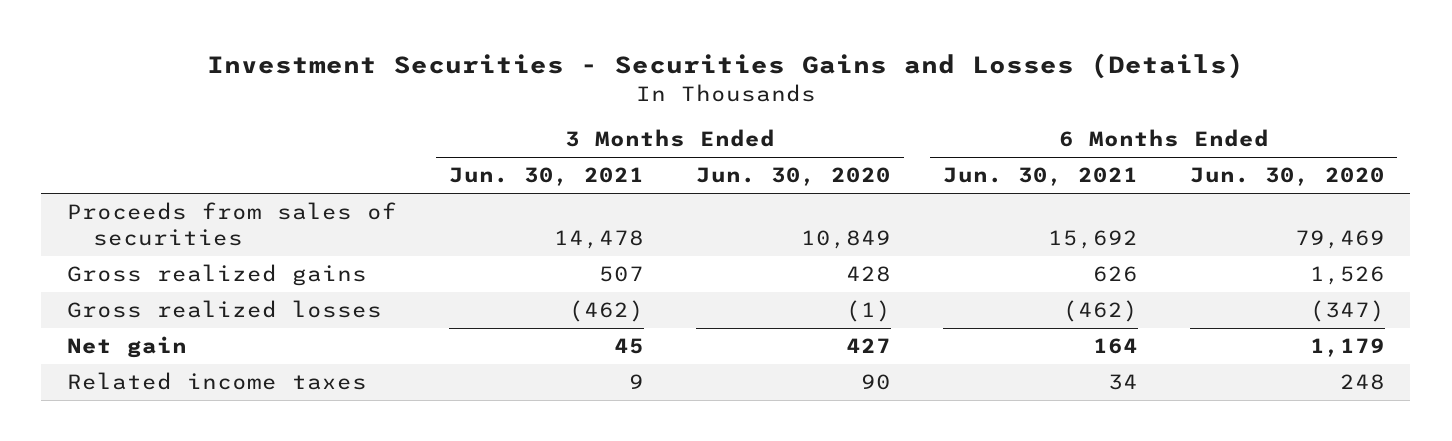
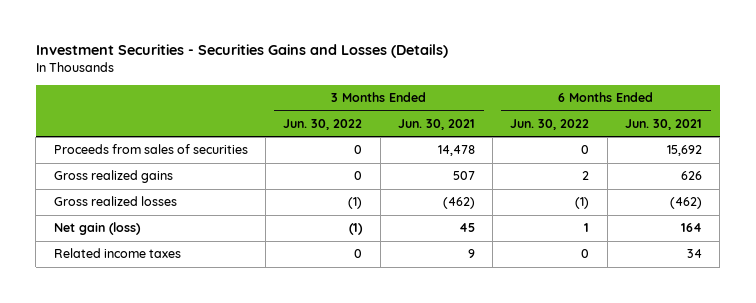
- | 3 Months Ended Jun. 30, 2021 | 3 Months Ended Jun. 30, 2020 | 6 Months Ended Jun. 30, 2021 | 6 Months Ended Jun. 30, 2020
+ | 3 Months Ended Jun. 30, 2022 | 3 Months Ended Jun. 30, 2021 | 6 Months Ended Jun. 30, 2022 | 6 Months Ended Jun. 30, 2021
- Net gain | 45 | 427 | 164 | 1,179
+ Net gain (loss) | (1) | 45 | 1 | 164

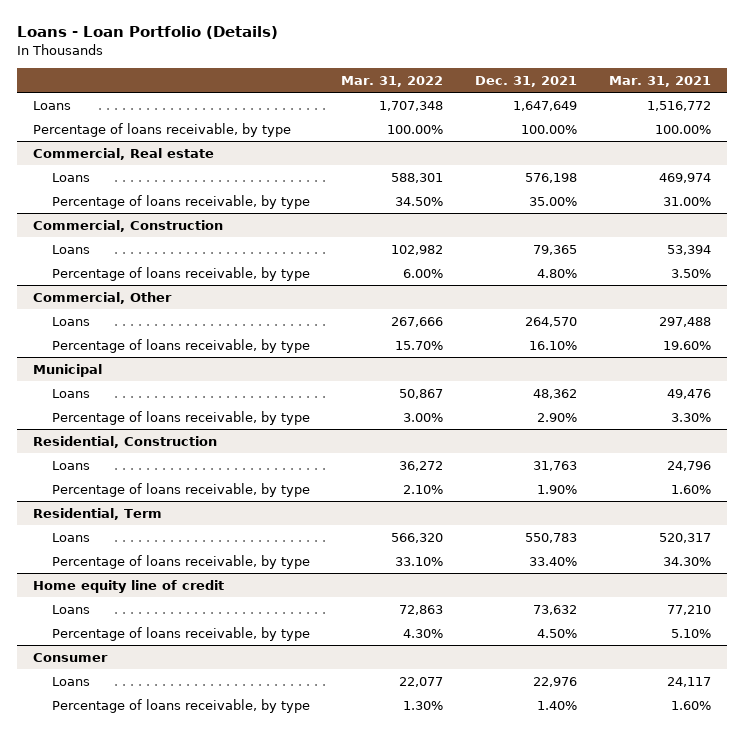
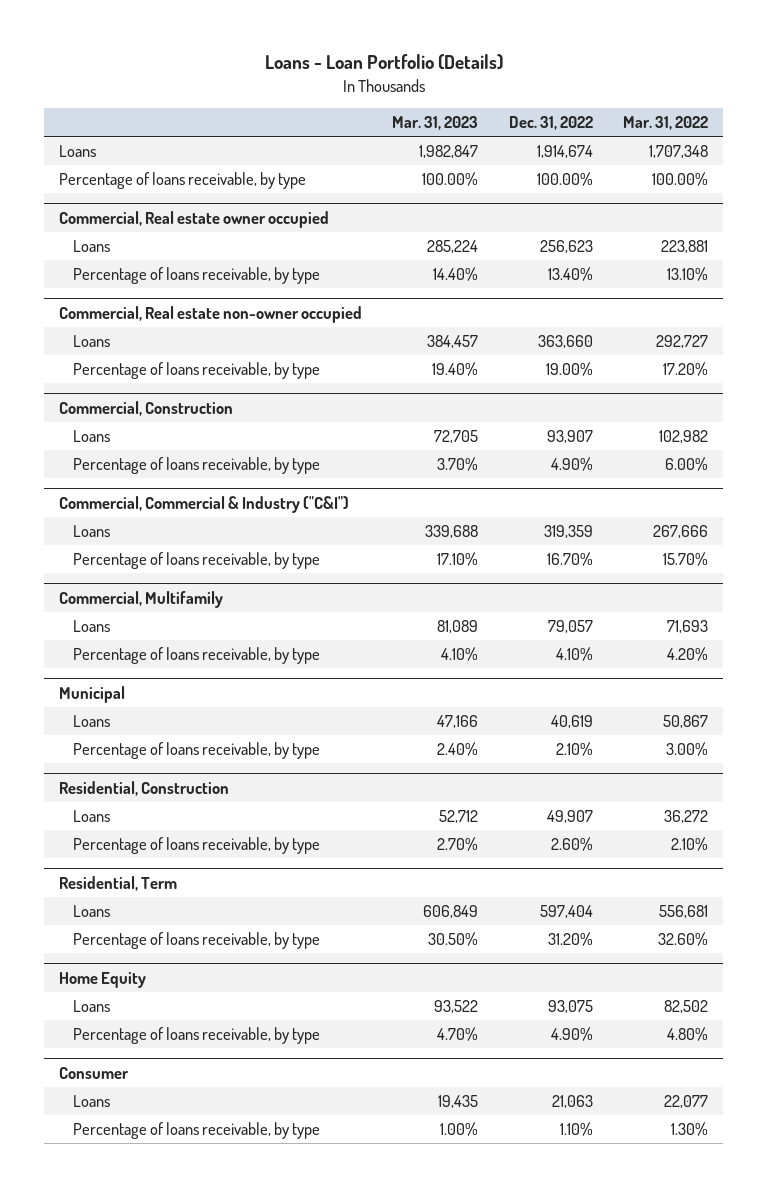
- | Mar. 31, 2022 | Dec. 31, 2021 | Mar. 31, 2021
+ | Mar. 31, 2023 | Dec. 31, 2022 | Mar. 31, 2022
- Commercial, Real estate
- Loans | 588,301 | 576,198 | 469,974
- Percentage of loans receivable, by type | 34.50% | 35.00% | 31.00%
+ Commercial, Real estate owner occupied
+ Loans | 285,224 | 256,623 | 223,881
+ Percentage of loans receivable, by type | 14.40% | 13.40% | 13.10%
+ Commercial, Real estate non-owner occupied
+ Loans | 384,457 | 363,660 | 292,727
+ Percentage of loans receivable, by type | 19.40% | 19.00% | 17.20%
- Commercial, Other
+ Commercial, Commercial & Industry ("C&I")
+ Commercial, Multifamily
+ Loans | 81,089 | 79,057 | 71,693
+ Percentage of loans receivable, by type | 4.10% | 4.10% | 4.20%
@ Residential, Term
- Loans | 566,320 | 550,783 | 520,317
- Percentage of loans receivable, by type | 33.10% | 33.40% | 34.30%
- Home equity line of credit
- Loans | 72,863 | 73,632 | 77,210
- Percentage of loans receivable, by type | 4.30% | 4.50% | 5.10%
@ Residential, Term
+ Loans | 606,849 | 597,404 | 556,681
+ Percentage of loans receivable, by type | 30.50% | 31.20% | 32.60%
+ Home Equity
+ Loans | 93,522 | 93,075 | 82,502
+ Percentage of loans receivable, by type | 4.70% | 4.90% | 4.80%

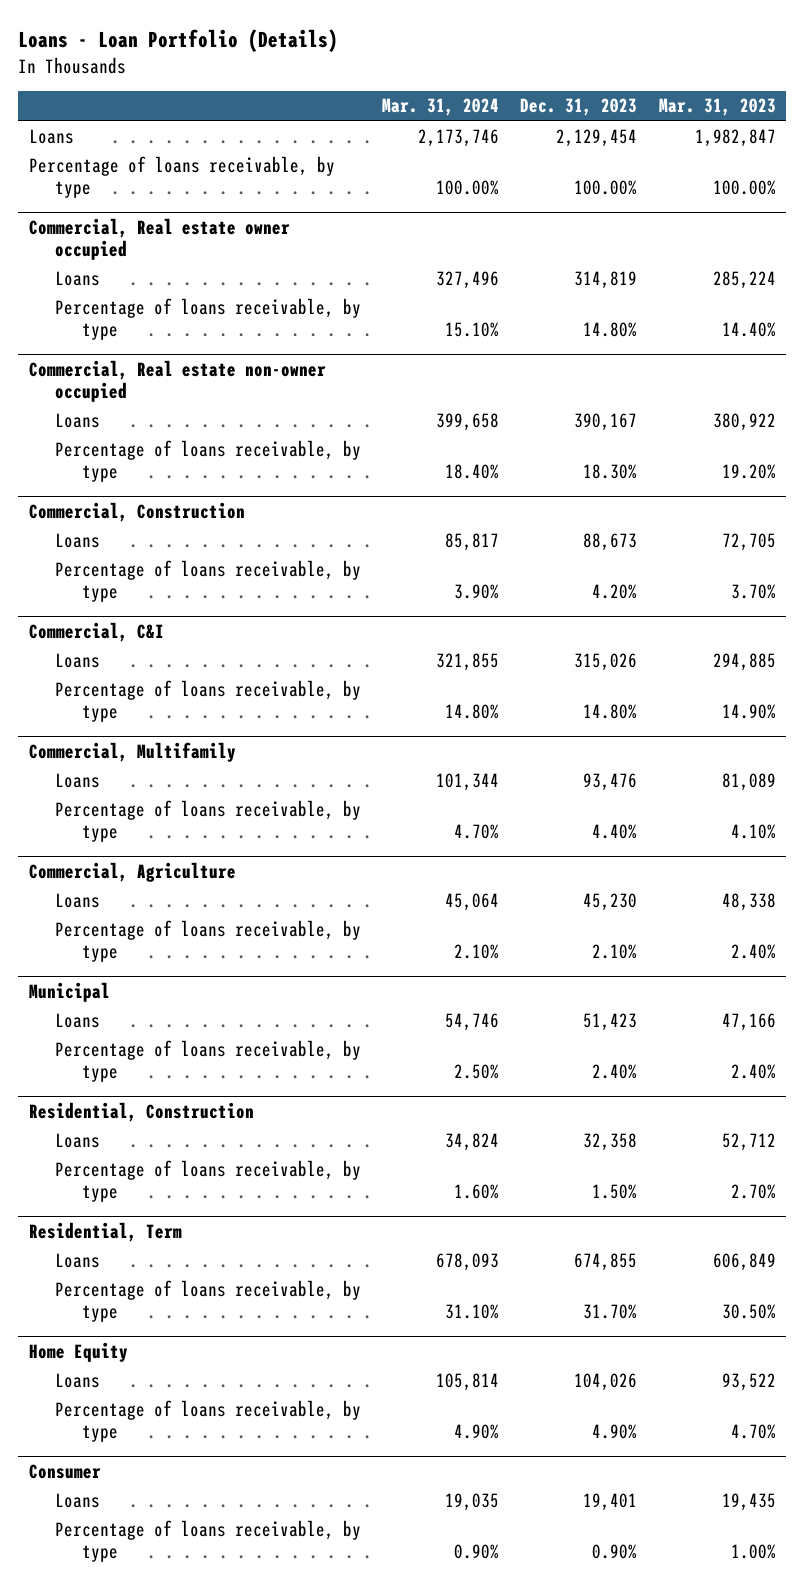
- | Mar. 31, 2023 | Dec. 31, 2022 | Mar. 31, 2022
+ | Mar. 31, 2024 | Dec. 31, 2023 | Mar. 31, 2023
@ Commercial, Real estate non-owner occupied
- Loans | 384,457 | 363,660 | 292,727
- Percentage of loans receivable, by type | 19.40% | 19.00% | 17.20%
+ Loans | 399,658 | 390,167 | 380,922
+ Percentage of loans receivable, by type | 18.40% | 18.30% | 19.20%
- Commercial, Commercial & Industry ("C&I")
- Loans | 339,688 | 319,359 | 267,666
- Percentage of loans receivable, by type | 17.10% | 16.70% | 15.70%
+ Commercial, C&I
+ Loans | 321,855 | 315,026 | 294,885
+ Percentage of loans receivable, by type | 14.80% | 14.80% | 14.90%
+ Commercial, Agriculture
+ Loans | 45,064 | 45,230 | 48,338
+ Percentage of loans receivable, by type | 2.10% | 2.10% | 2.40%

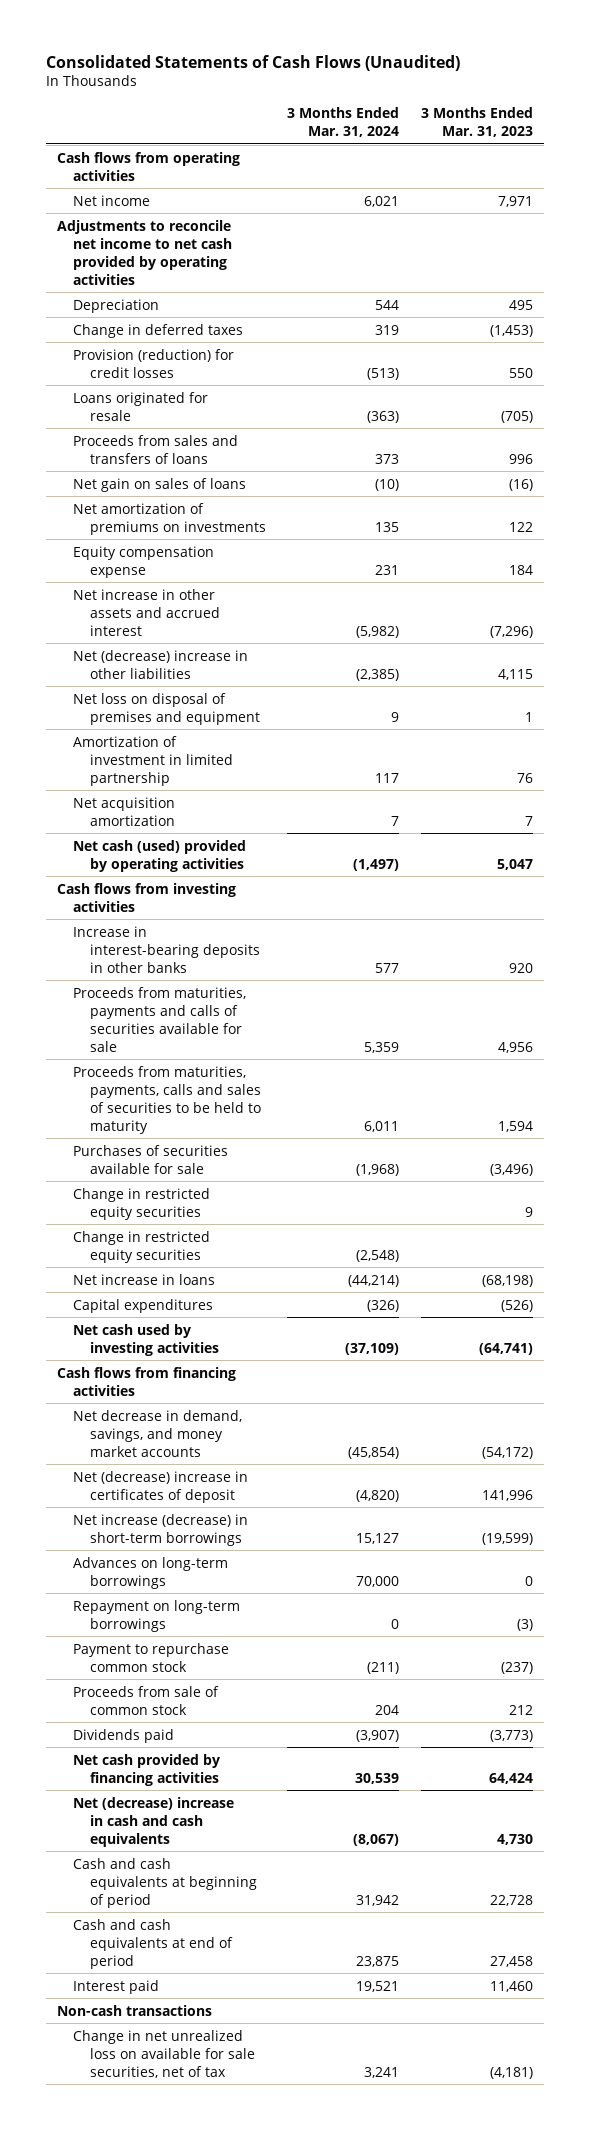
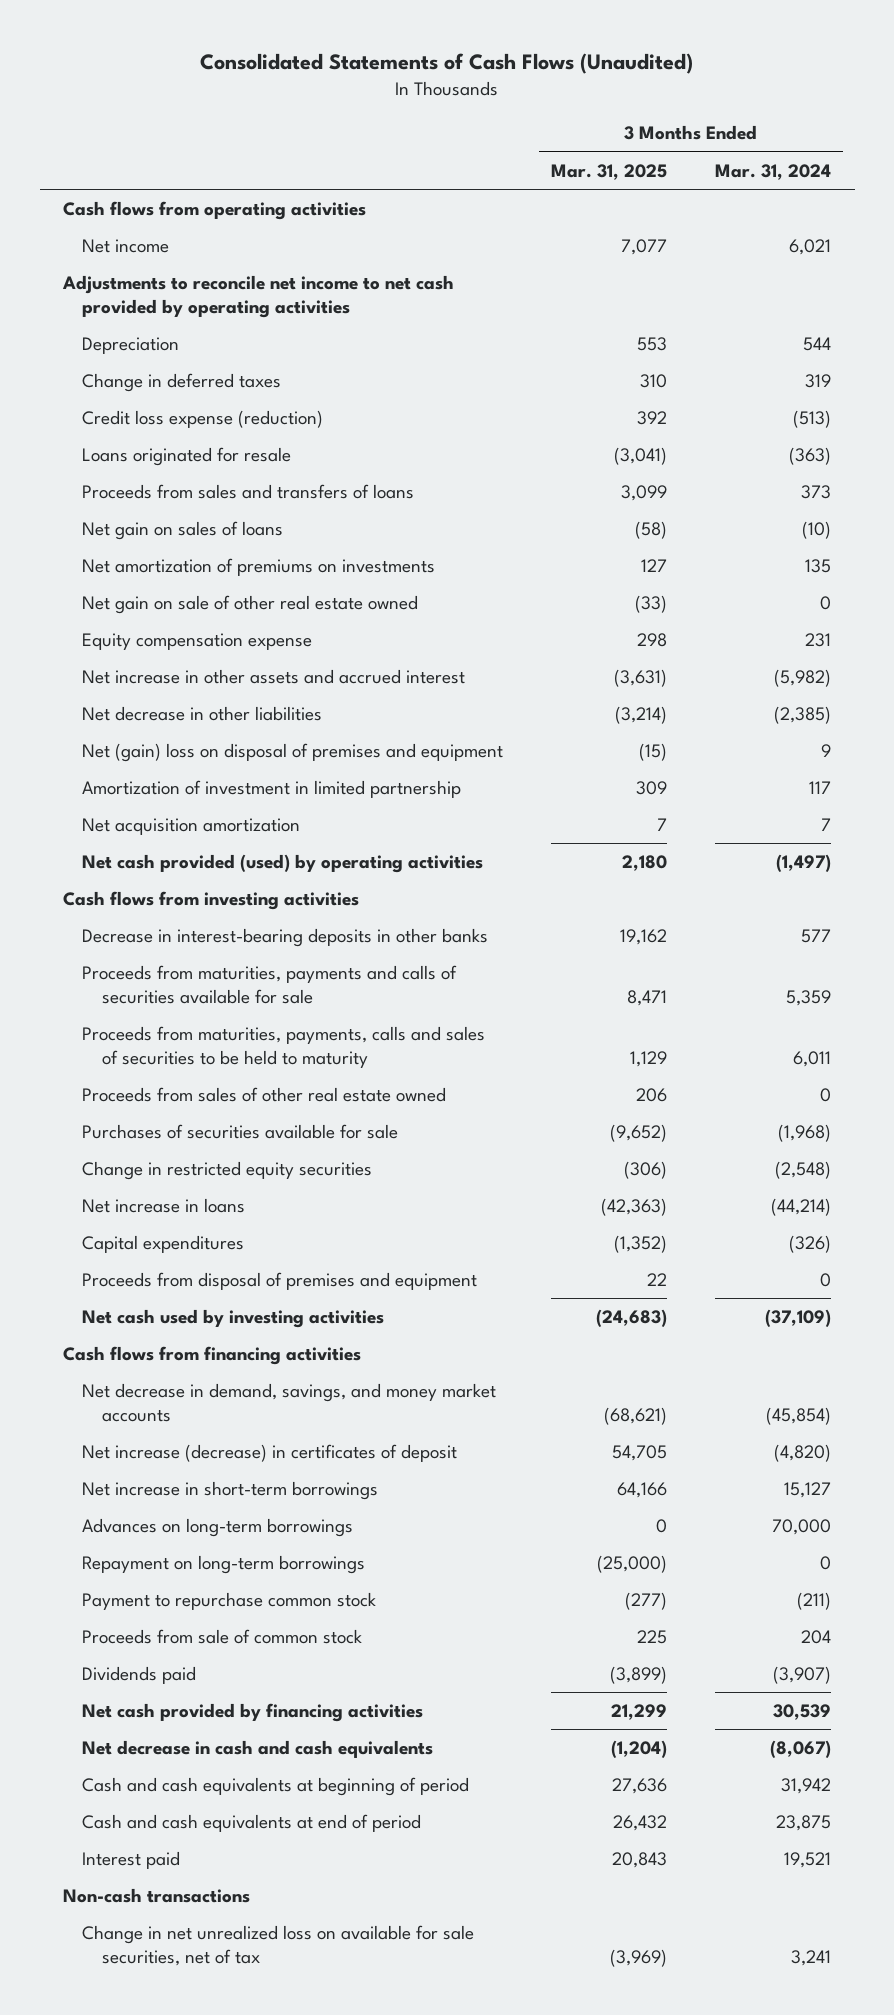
- | 3 Months Ended Mar. 31, 2024 | 3 Months Ended Mar. 31, 2023
+ | 3 Months Ended Mar. 31, 2025 | 3 Months Ended Mar. 31, 2024
- Provision (reduction) for credit losses | (513) | 550
+ Credit loss expense (reduction) | 392 | (513)
+ Net gain on sale of other real estate owned | (33) | 0
- Net (decrease) increase in other liabilities | (2,385) | 4,115
- Net loss on disposal of premises and equipment | 9 | 1
+ Net decrease in other liabilities | (3,214) | (2,385)
+ Net (gain) loss on disposal of premises and equipment | (15) | 9
- Net cash (used) provided by operating activities | (1,497) | 5,047
+ Net cash provided (used) by operating activities | 2,180 | (1,497)
- Increase in interest-bearing deposits in other banks | 577 | 920
+ Decrease in interest-bearing deposits in other banks | 19,162 | 577
+ Proceeds from sales of other real estate owned | 206 | 0
- Change in restricted equity securities | | 9
+ Proceeds from disposal of premises and equipment | 22 | 0
- Net (decrease) increase in certificates of deposit | (4,820) | 141,996
- Net increase (decrease) in short-term borrowings | 15,127 | (19,599)
+ Net increase (decrease) in certificates of deposit | 54,705 | (4,820)
+ Net increase in short-term borrowings | 64,166 | 15,127
- Net (decrease) increase in cash and cash equivalents | (8,067) | 4,730
+ Net decrease in cash and cash equivalents | (1,204) | (8,067)

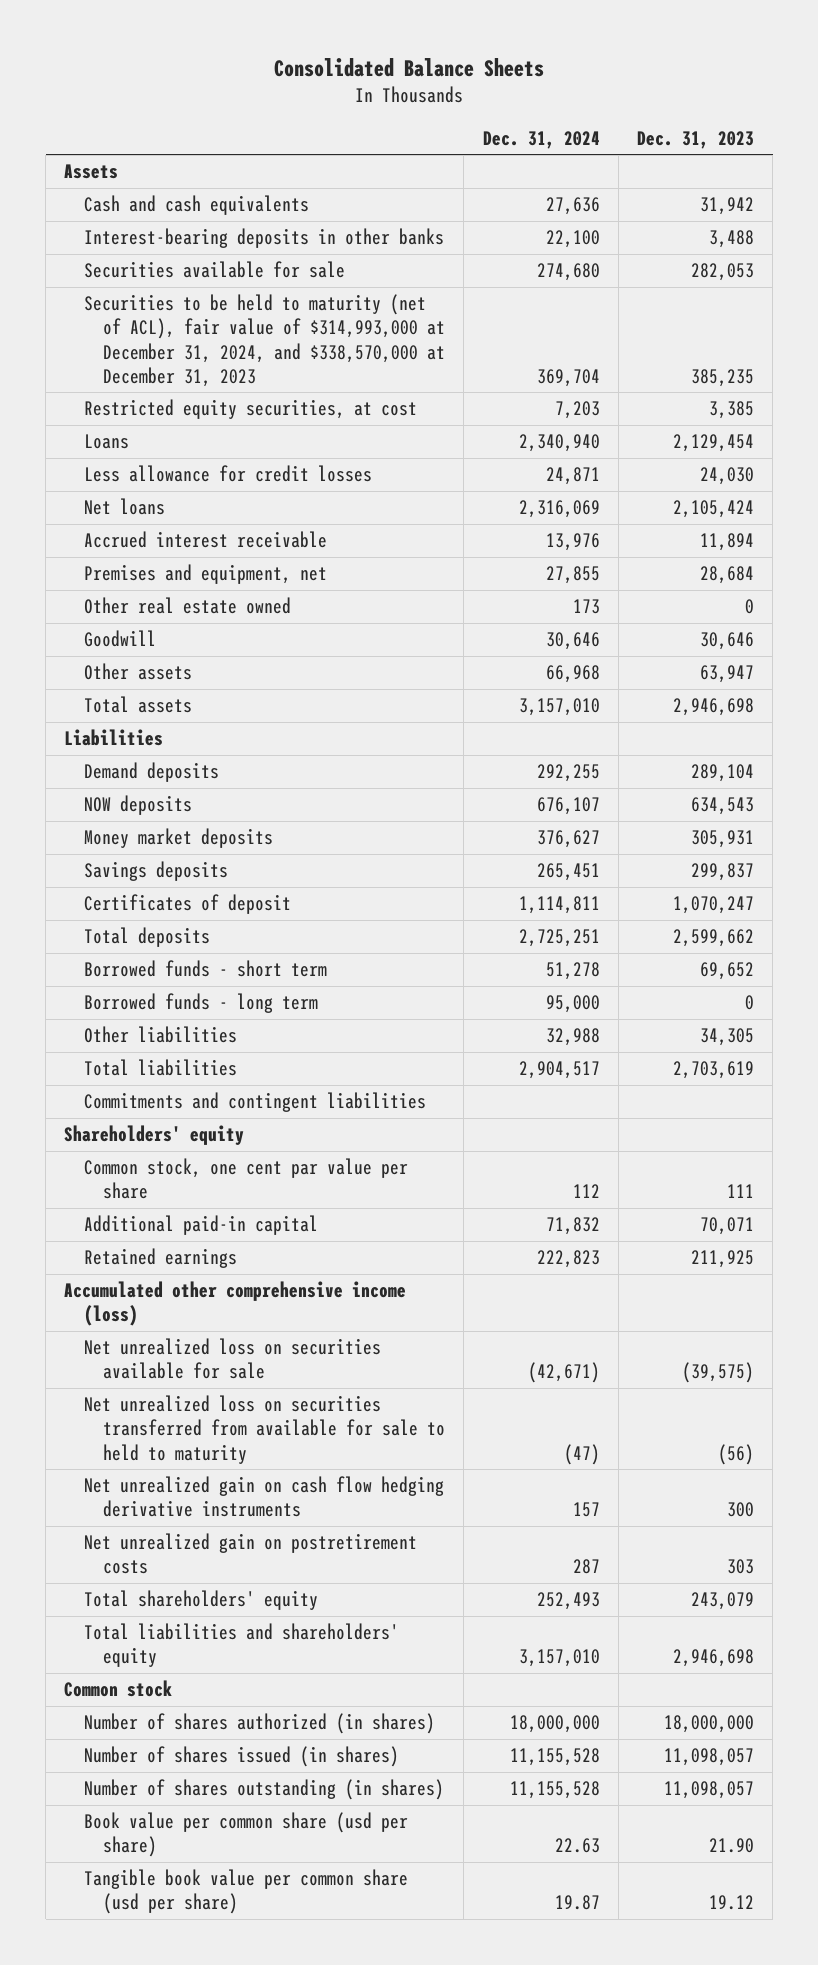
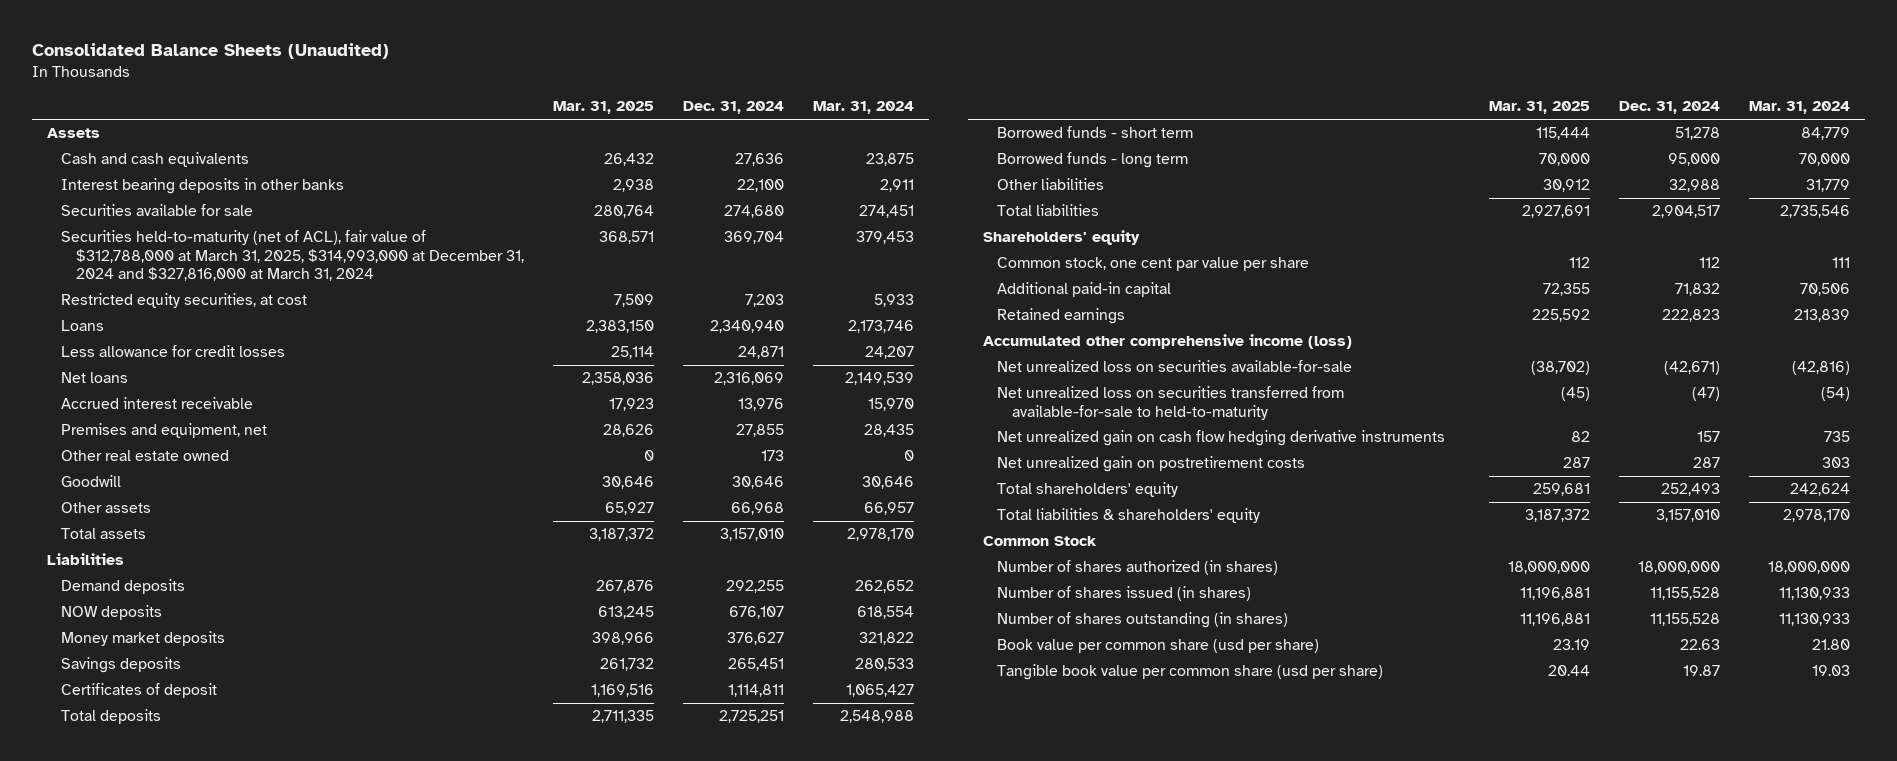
- Consolidated Balance Sheets
+ Consolidated Balance Sheets (Unaudited)
- | Dec. 31, 2024 | Dec. 31, 2023
+ | Mar. 31, 2025 | Dec. 31, 2024 | Mar. 31, 2024
- Interest-bearing deposits in other banks | 22,100 | 3,488
+ Interest bearing deposits in other banks | 2,938 | 22,100 | 2,911
- Securities to be held to maturity (net of ACL), fair value of $314,993,000 at December 31, 2024, and $338,570,000 at December 31, 2023 | 369,704 | 385,235
+ Securities held-to-maturity (net of ACL), fair value of $312,788,000 at March 31, 2025, $314,993,000 at December 31, 2024 and $327,816,000 at March 31, 2024 | 368,571 | 369,704 | 379,453
- Commitments and contingent liabilities
- Net unrealized loss on securities available for sale | (42,671) | (39,575)
- Net unrealized loss on securities transferred from available for sale to held to maturity | (47) | (56)
+ Net unrealized loss on securities available-for-sale | (38,702) | (42,671) | (42,816)
+ Net unrealized loss on securities transferred from available-for-sale to held-to-maturity | (45) | (47) | (54)
- Total liabilities and shareholders' equity | 3,157,010 | 2,946,698
- Common stock
+ Total liabilities & shareholders' equity | 3,187,372 | 3,157,010 | 2,978,170
+ Common Stock

